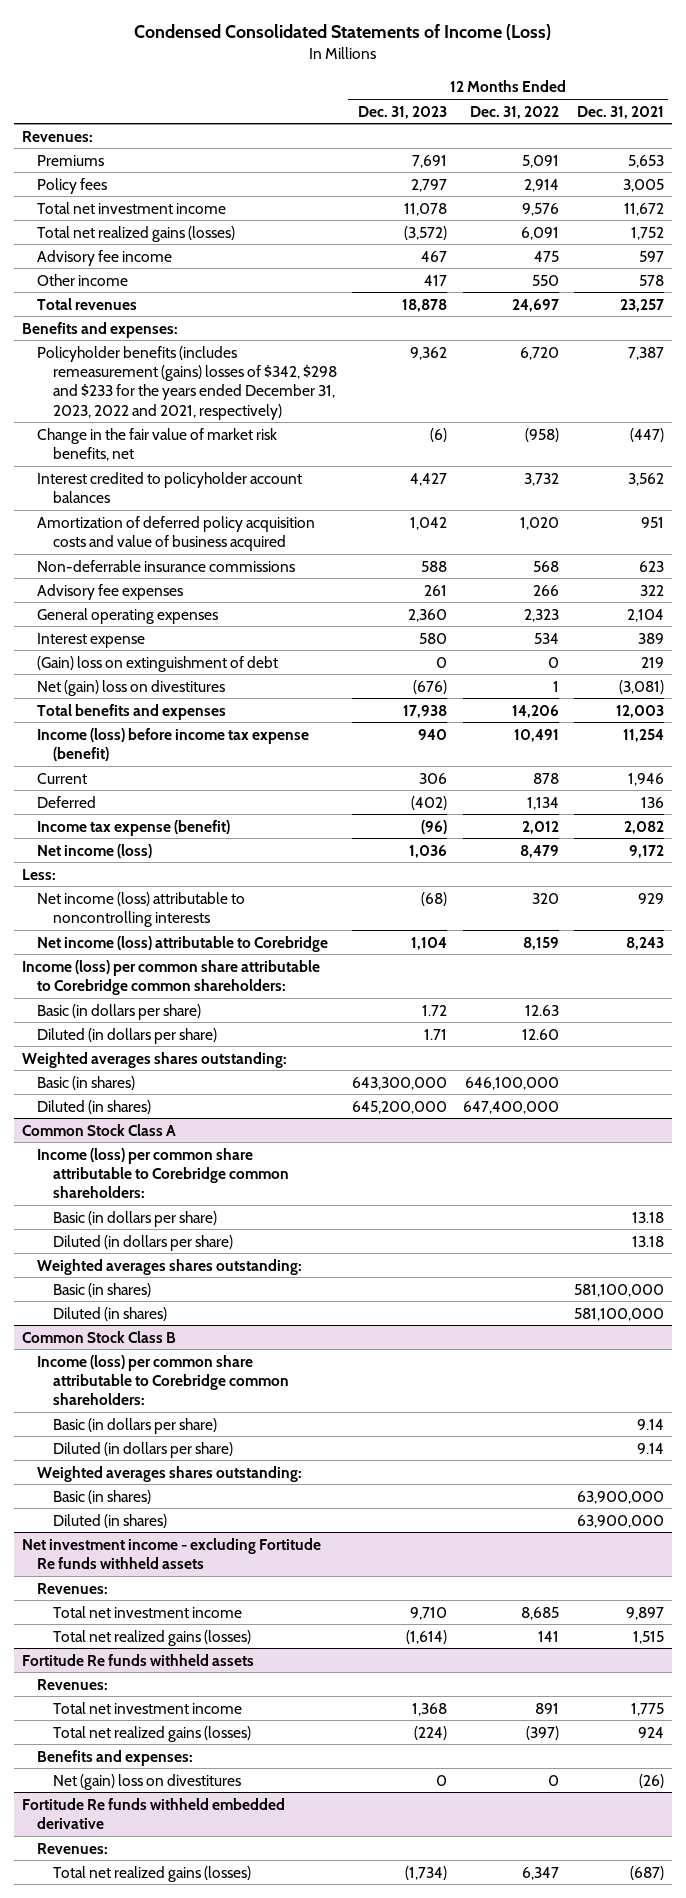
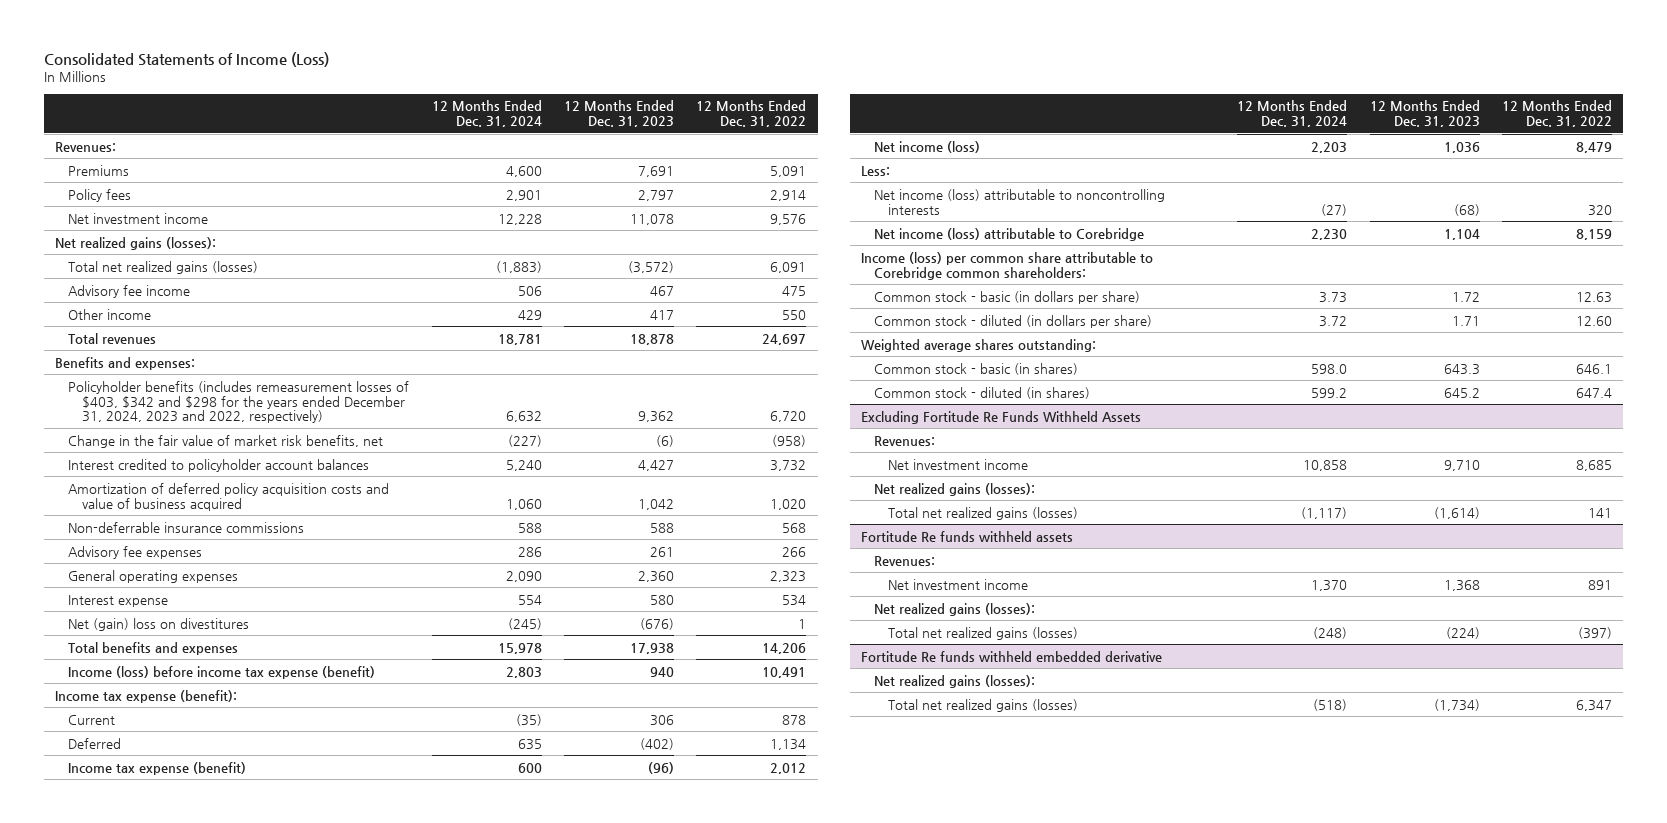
- Condensed Consolidated Statements of Income (Loss)
+ Consolidated Statements of Income (Loss)
- | 12 Months Ended Dec. 31, 2023 | 12 Months Ended Dec. 31, 2022 | 12 Months Ended Dec. 31, 2021
+ | 12 Months Ended Dec. 31, 2024 | 12 Months Ended Dec. 31, 2023 | 12 Months Ended Dec. 31, 2022
- Total net investment income | 11,078 | 9,576 | 11,672
+ Net investment income | 12,228 | 11,078 | 9,576
+ Net realized gains (losses):
- Policyholder benefits (includes remeasurement (gains) losses of $342, $298 and $233 for the years ended December 31, 2023, 2022 and 2021, respectively) | 9,362 | 6,720 | 7,387
+ Policyholder benefits (includes remeasurement losses of $403, $342 and $298 for the years ended December 31, 2024, 2023 and 2022, respectively) | 6,632 | 9,362 | 6,720
- (Gain) loss on extinguishment of debt | 0 | 0 | 219
+ Income tax expense (benefit):
- Basic (in dollars per share) | 1.72 | 12.63 |
- Diluted (in dollars per share) | 1.71 | 12.60 |
- Weighted averages shares outstanding:
- Basic (in shares) | 643,300,000 | 646,100,000 |
- Diluted (in shares) | 645,200,000 | 647,400,000 |
- Common Stock Class A
- Income (loss) per common share attributable to Corebridge common shareholders:
- Basic (in dollars per share) | | | 13.18
- Diluted (in dollars per share) | | | 13.18
- Weighted averages shares outstanding:
- Basic (in shares) | | | 581,100,000
- Diluted (in shares) | | | 581,100,000
- Common Stock Class B
- Income (loss) per common share attributable to Corebridge common shareholders:
- Basic (in dollars per share) | | | 9.14
- Diluted (in dollars per share) | | | 9.14
- Weighted averages shares outstanding:
- Basic (in shares) | | | 63,900,000
- Diluted (in shares) | | | 63,900,000
- Net investment income - excluding Fortitude Re funds withheld assets
+ Common stock - basic (in dollars per share) | 3.73 | 1.72 | 12.63
+ Common stock - diluted (in dollars per share) | 3.72 | 1.71 | 12.60
+ Weighted average shares outstanding:
+ Common stock - basic (in shares) | 598.0 | 643.3 | 646.1
+ Common stock - diluted (in shares) | 599.2 | 645.2 | 647.4
+ Excluding Fortitude Re Funds Withheld Assets
- Total net investment income | 9,710 | 8,685 | 9,897
+ Net investment income | 10,858 | 9,710 | 8,685
+ Net realized gains (losses):
@ Fortitude Re funds withheld assets
- Total net investment income | 1,368 | 891 | 1,775
+ Net investment income | 1,370 | 1,368 | 891
+ Net realized gains (losses):
- Benefits and expenses:
- Net (gain) loss on divestitures | 0 | 0 | (26)
@ Fortitude Re funds withheld embedded derivative
- Revenues:
+ Net realized gains (losses):

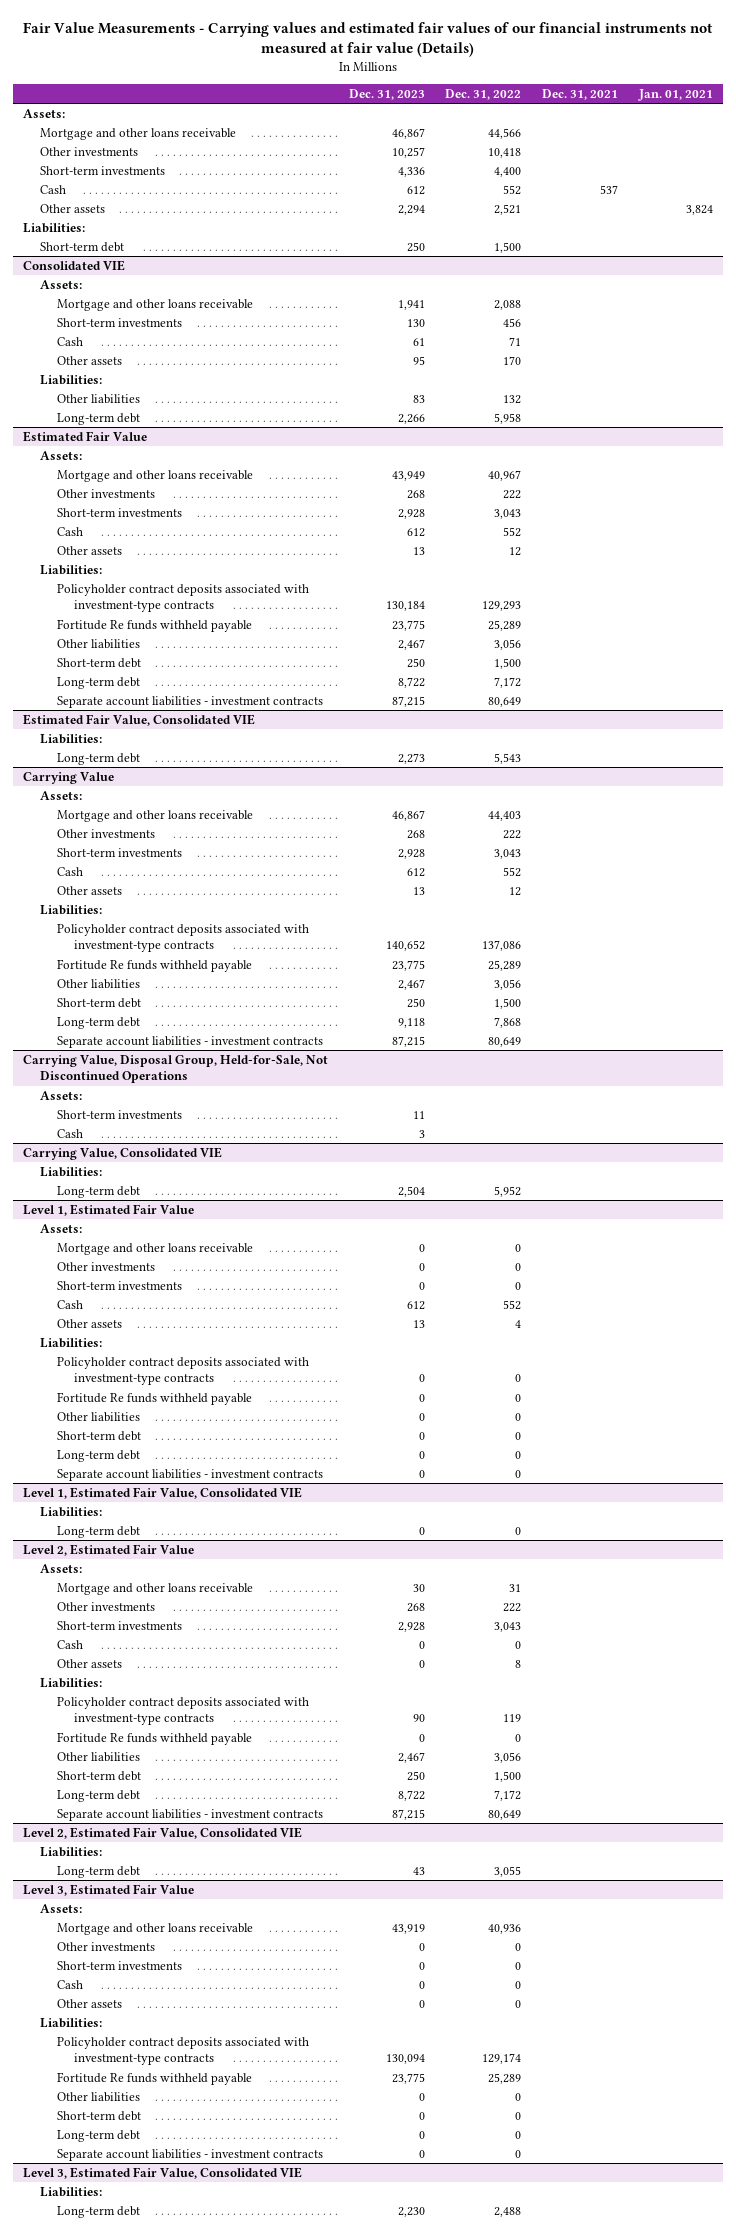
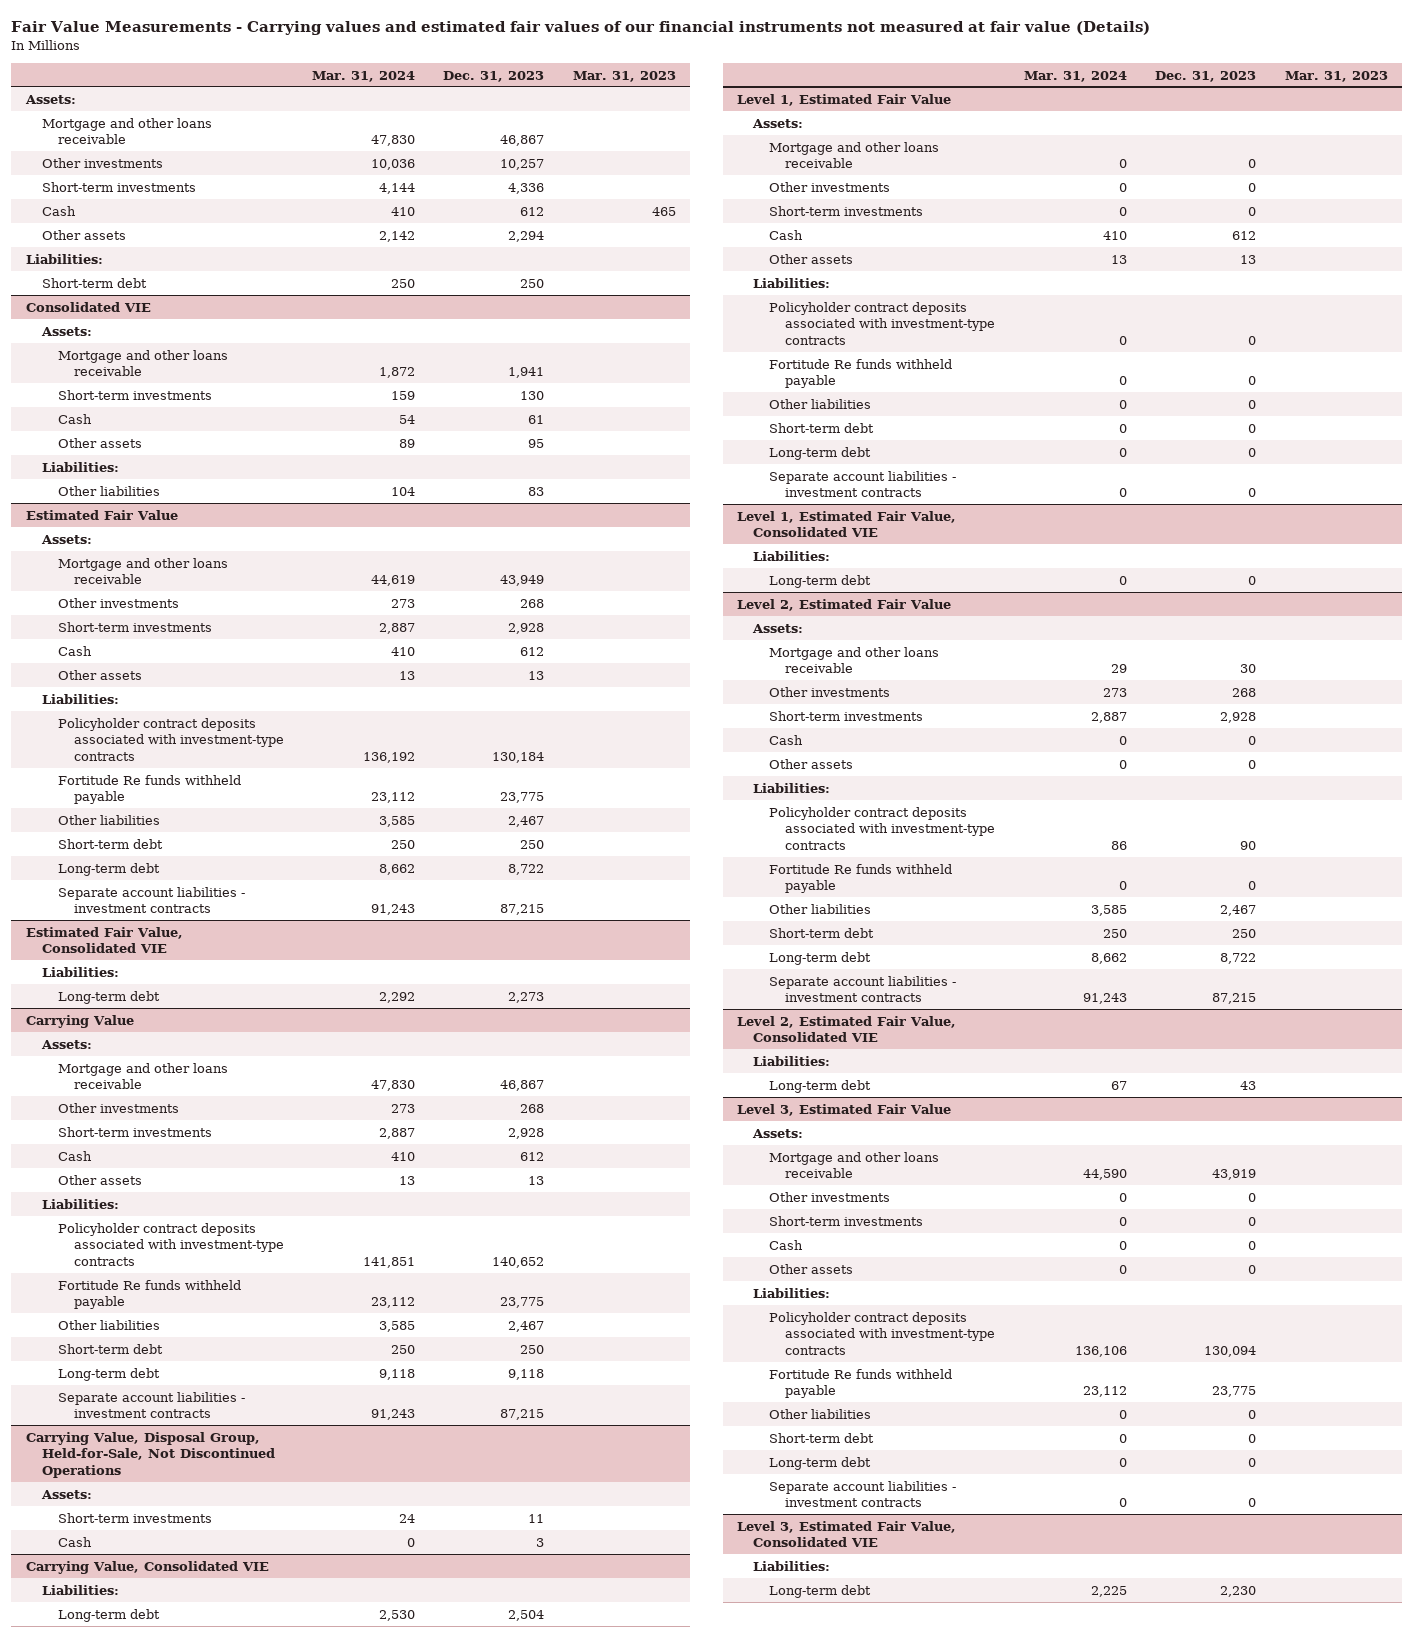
- | Dec. 31, 2023 | Dec. 31, 2022 | Dec. 31, 2021 | Jan. 01, 2021
+ | Mar. 31, 2024 | Dec. 31, 2023 | Mar. 31, 2023
@ Consolidated VIE
- Long-term debt | 2,266 | 5,958 | |

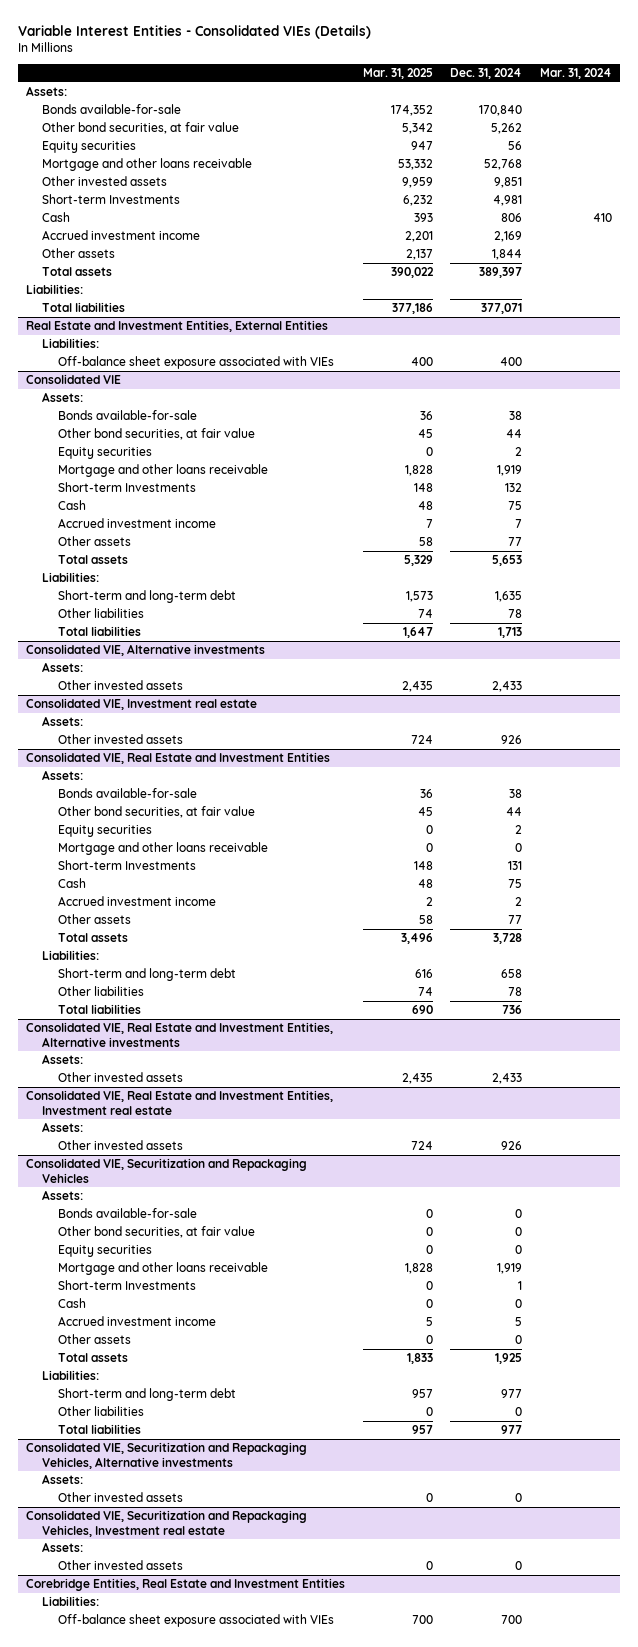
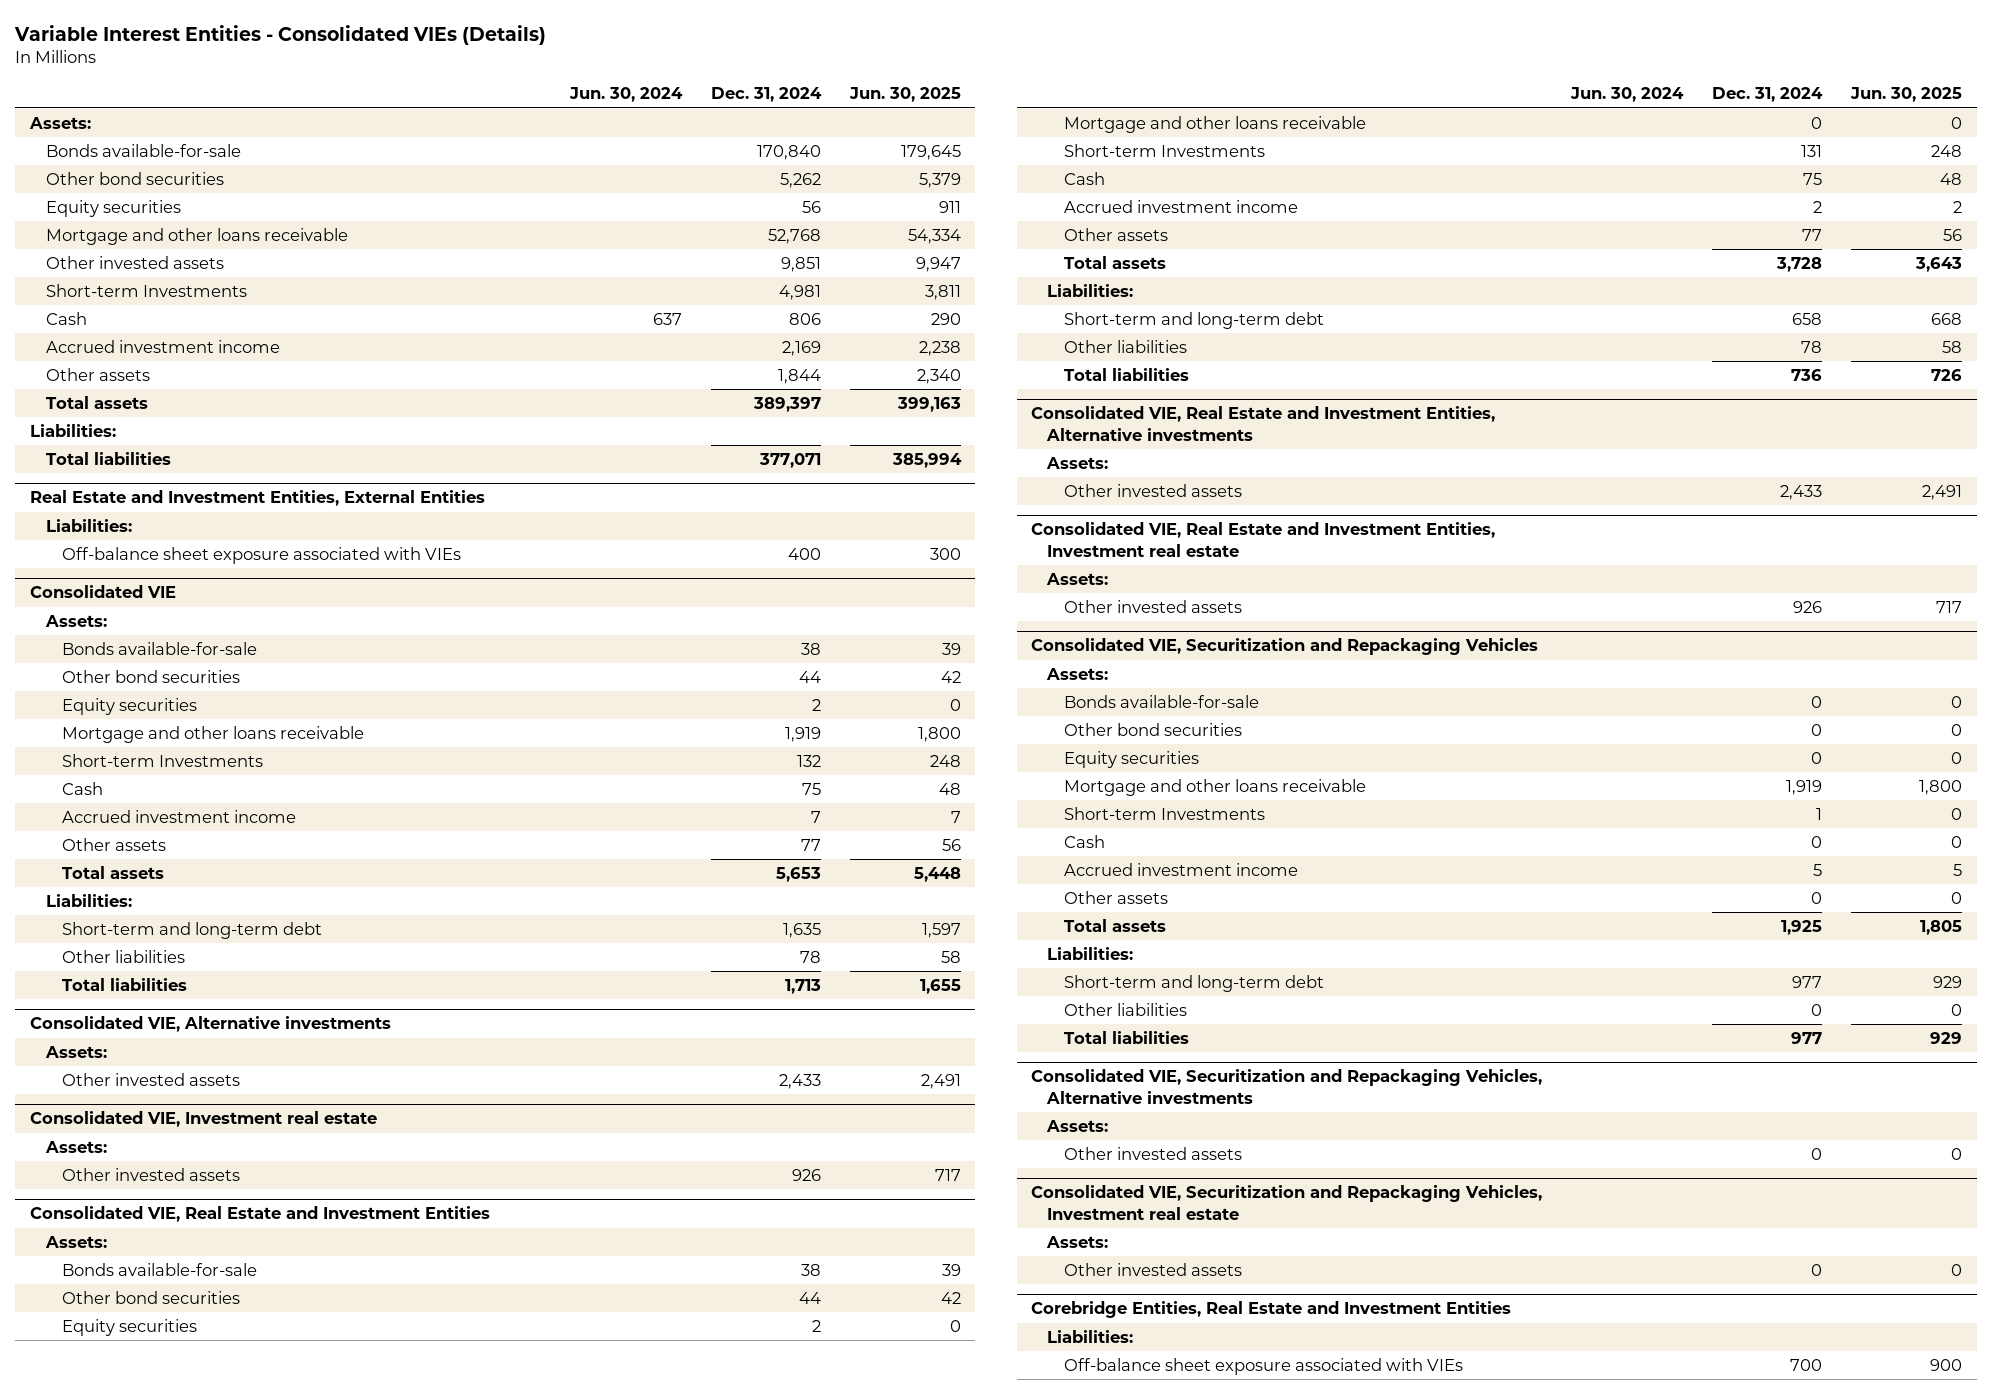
- | Mar. 31, 2025 | Dec. 31, 2024 | Mar. 31, 2024
+ | Jun. 30, 2024 | Dec. 31, 2024 | Jun. 30, 2025
- Other bond securities, at fair value | 5,342 | 5,262 |
+ Other bond securities | | 5,262 | 5,379
@ Consolidated VIE
- Other bond securities, at fair value | 45 | 44 |
+ Other bond securities | | 44 | 42
@ Consolidated VIE, Real Estate and Investment Entities
- Other bond securities, at fair value | 45 | 44 |
+ Other bond securities | | 44 | 42
@ Consolidated VIE, Securitization and Repackaging Vehicles
- Other bond securities, at fair value | 0 | 0 |
+ Other bond securities | | 0 | 0

